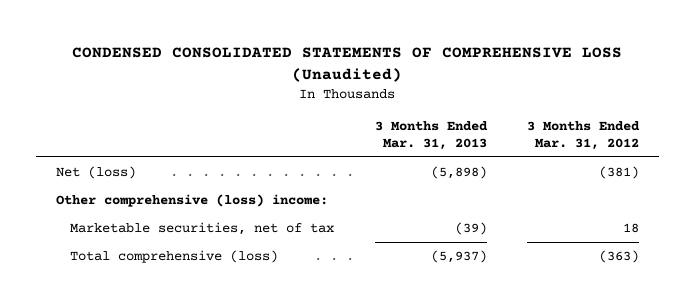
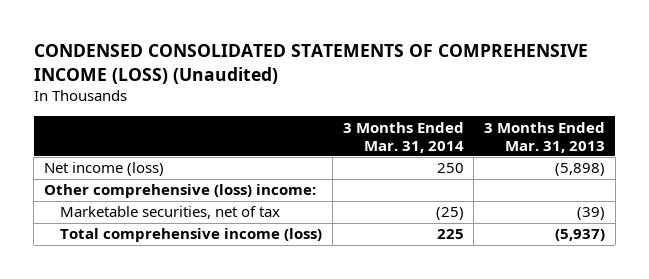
- CONDENSED CONSOLIDATED STATEMENTS OF COMPREHENSIVE LOSS (Unaudited)
+ CONDENSED CONSOLIDATED STATEMENTS OF COMPREHENSIVE INCOME (LOSS) (Unaudited)
- | 3 Months Ended Mar. 31, 2013 | 3 Months Ended Mar. 31, 2012
+ | 3 Months Ended Mar. 31, 2014 | 3 Months Ended Mar. 31, 2013
- Net (loss) | (5,898) | (381)
+ Net income (loss) | 250 | (5,898)
- Total comprehensive (loss) | (5,937) | (363)
+ Total comprehensive income (loss) | 225 | (5,937)

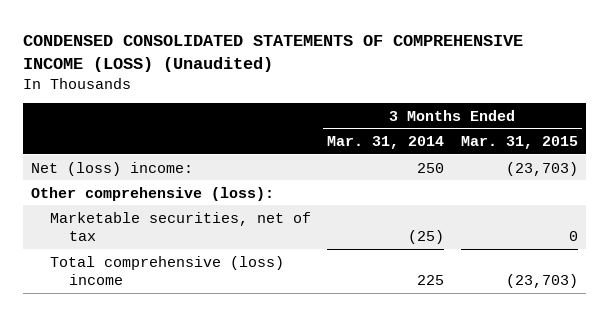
- | 3 Months Ended Mar. 31, 2014 | 3 Months Ended Mar. 31, 2013
+ | 3 Months Ended Mar. 31, 2014 | 3 Months Ended Mar. 31, 2015
- Net income (loss) | 250 | (5,898)
- Other comprehensive (loss) income:
+ Net (loss) income: | 250 | (23,703)
+ Other comprehensive (loss):
- Total comprehensive income (loss) | 225 | (5,937)
+ Total comprehensive (loss) income | 225 | (23,703)

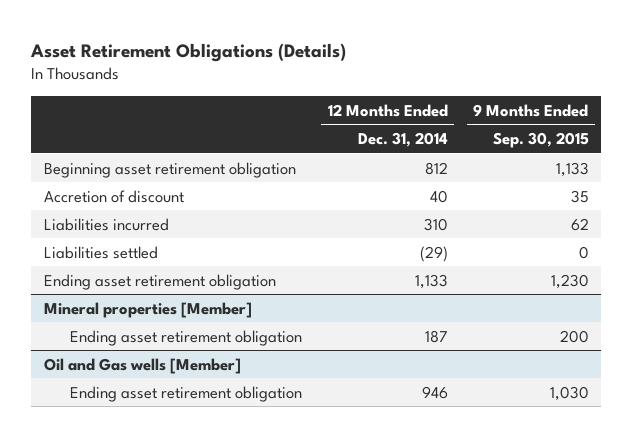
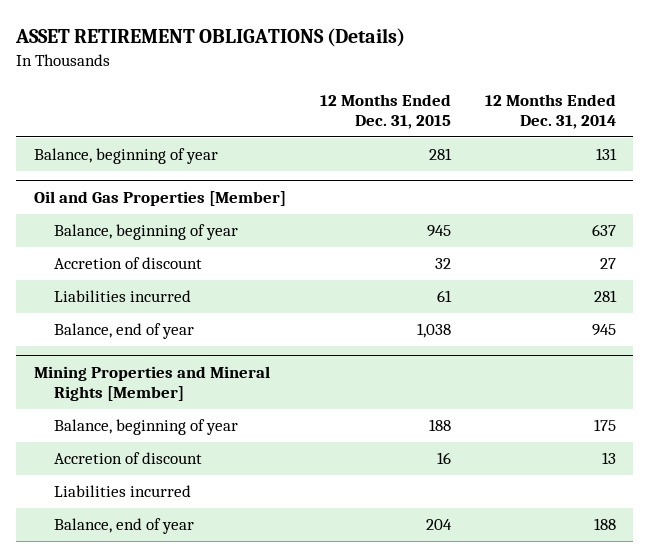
- Asset Retirement Obligations (Details)
+ ASSET RETIREMENT OBLIGATIONS (Details)
- | 12 Months Ended Dec. 31, 2014 | 9 Months Ended Sep. 30, 2015
+ | 12 Months Ended Dec. 31, 2015 | 12 Months Ended Dec. 31, 2014
- Beginning asset retirement obligation | 812 | 1,133
- Accretion of discount | 40 | 35
- Liabilities incurred | 310 | 62
- Liabilities settled | (29) | 0
- Ending asset retirement obligation | 1,133 | 1,230
- Mineral properties [Member]
- Ending asset retirement obligation | 187 | 200
- Oil and Gas wells [Member]
- Ending asset retirement obligation | 946 | 1,030
+ Balance, beginning of year | 281 | 131
+ Oil and Gas Properties [Member]
+ Balance, beginning of year | 945 | 637
+ Accretion of discount | 32 | 27
+ Liabilities incurred | 61 | 281
+ Balance, end of year | 1,038 | 945
+ Mining Properties and Mineral Rights [Member]
+ Balance, beginning of year | 188 | 175
+ Accretion of discount | 16 | 13
+ Liabilities incurred
+ Balance, end of year | 204 | 188

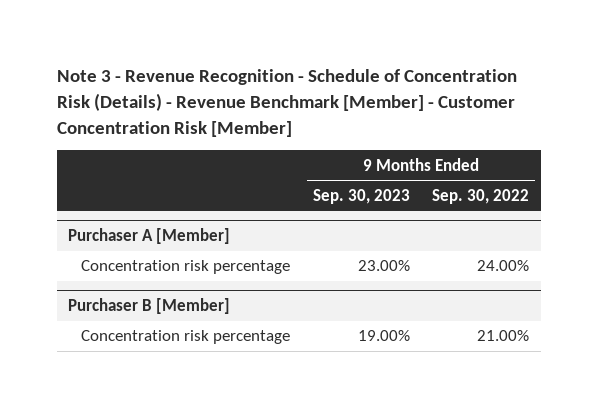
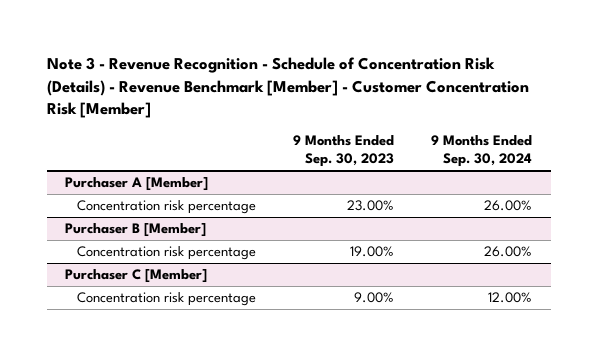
- | 9 Months Ended Sep. 30, 2023 | 9 Months Ended Sep. 30, 2022
+ | 9 Months Ended Sep. 30, 2023 | 9 Months Ended Sep. 30, 2024
+ Purchaser C [Member]
+ Concentration risk percentage | 9.00% | 12.00%

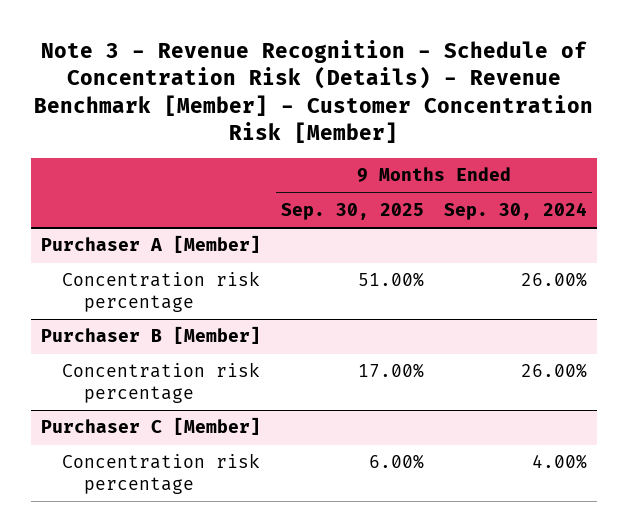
- | 9 Months Ended Sep. 30, 2023 | 9 Months Ended Sep. 30, 2024
+ | 9 Months Ended Sep. 30, 2025 | 9 Months Ended Sep. 30, 2024
@ Purchaser C [Member]
- Concentration risk percentage | 9.00% | 12.00%
+ Concentration risk percentage | 6.00% | 4.00%

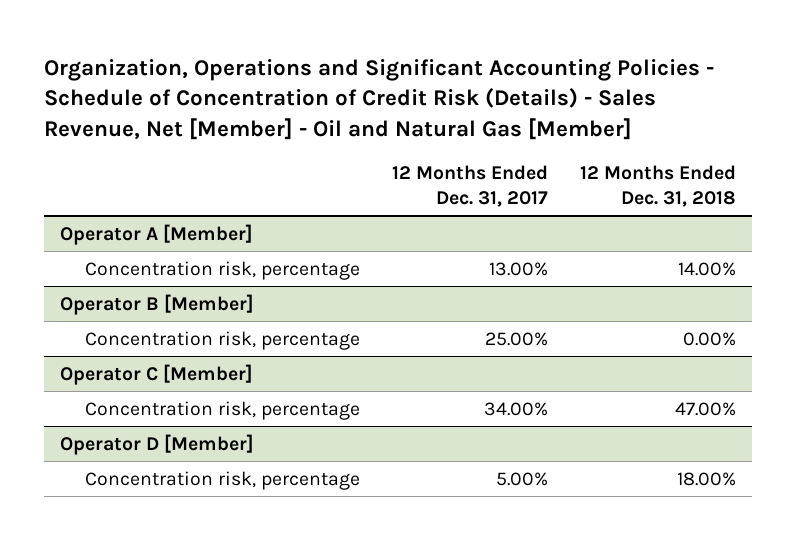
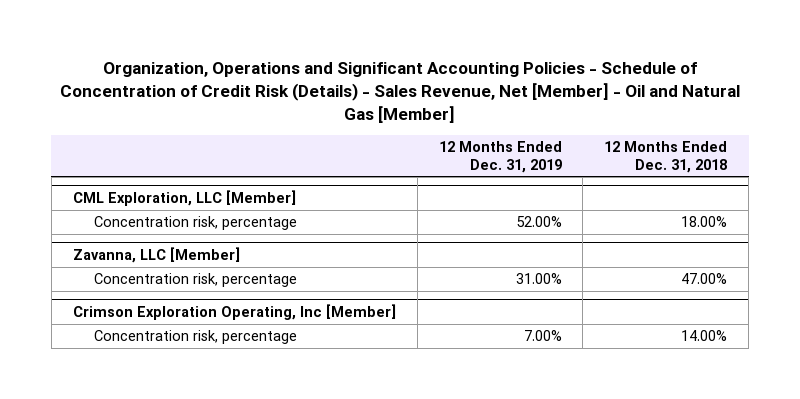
- | 12 Months Ended Dec. 31, 2017 | 12 Months Ended Dec. 31, 2018
+ | 12 Months Ended Dec. 31, 2019 | 12 Months Ended Dec. 31, 2018
- Operator A [Member]
- Concentration risk, percentage | 13.00% | 14.00%
- Operator B [Member]
- Concentration risk, percentage | 25.00% | 0.00%
- Operator C [Member]
- Concentration risk, percentage | 34.00% | 47.00%
- Operator D [Member]
+ CML Exploration, LLC [Member]
+ Zavanna, LLC [Member]
+ Concentration risk, percentage | 31.00% | 47.00%
+ Crimson Exploration Operating, Inc [Member]
+ Concentration risk, percentage | 7.00% | 14.00%

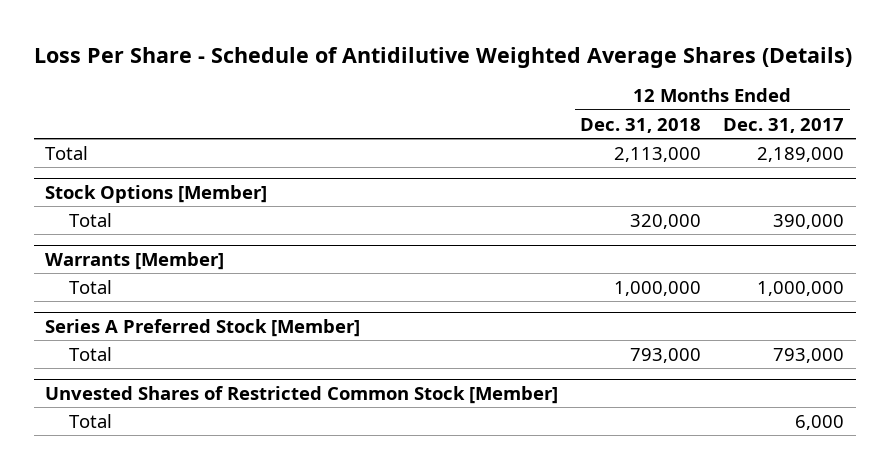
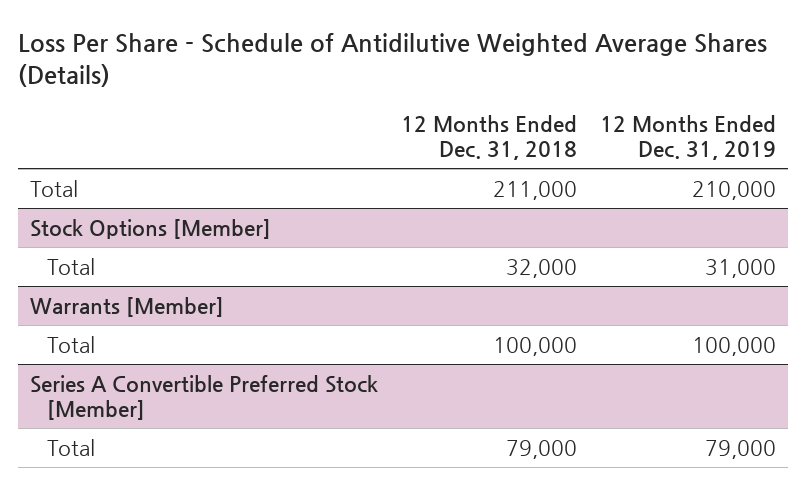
- | 12 Months Ended Dec. 31, 2018 | 12 Months Ended Dec. 31, 2017
+ | 12 Months Ended Dec. 31, 2018 | 12 Months Ended Dec. 31, 2019
- Total | 2,113,000 | 2,189,000
+ Total | 211,000 | 210,000
@ Stock Options [Member]
- Total | 320,000 | 390,000
+ Total | 32,000 | 31,000
@ Warrants [Member]
- Total | 1,000,000 | 1,000,000
- Series A Preferred Stock [Member]
- Total | 793,000 | 793,000
- Unvested Shares of Restricted Common Stock [Member]
- Total | | 6,000
@ Warrants [Member]
+ Total | 100,000 | 100,000
+ Series A Convertible Preferred Stock [Member]
+ Total | 79,000 | 79,000

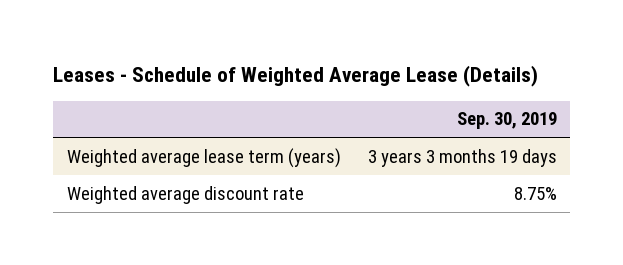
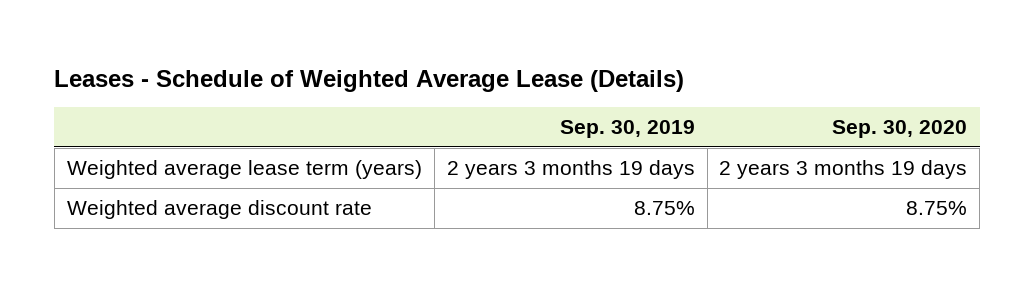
- | Sep. 30, 2019
+ | Sep. 30, 2019 | Sep. 30, 2020
- Weighted average lease term (years) | 3 years 3 months 19 days
+ Weighted average lease term (years) | 2 years 3 months 19 days | 2 years 3 months 19 days

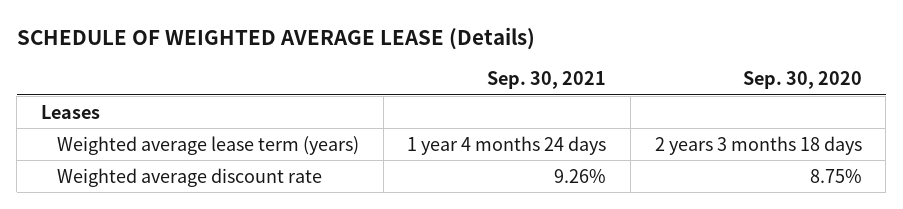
- Leases - Schedule of Weighted Average Lease (Details)
+ SCHEDULE OF WEIGHTED AVERAGE LEASE (Details)
- | Sep. 30, 2019 | Sep. 30, 2020
+ | Sep. 30, 2021 | Sep. 30, 2020
- Weighted average lease term (years) | 2 years 3 months 19 days | 2 years 3 months 19 days
+ Leases
+ Weighted average lease term (years) | 1 year 4 months 24 days | 2 years 3 months 18 days

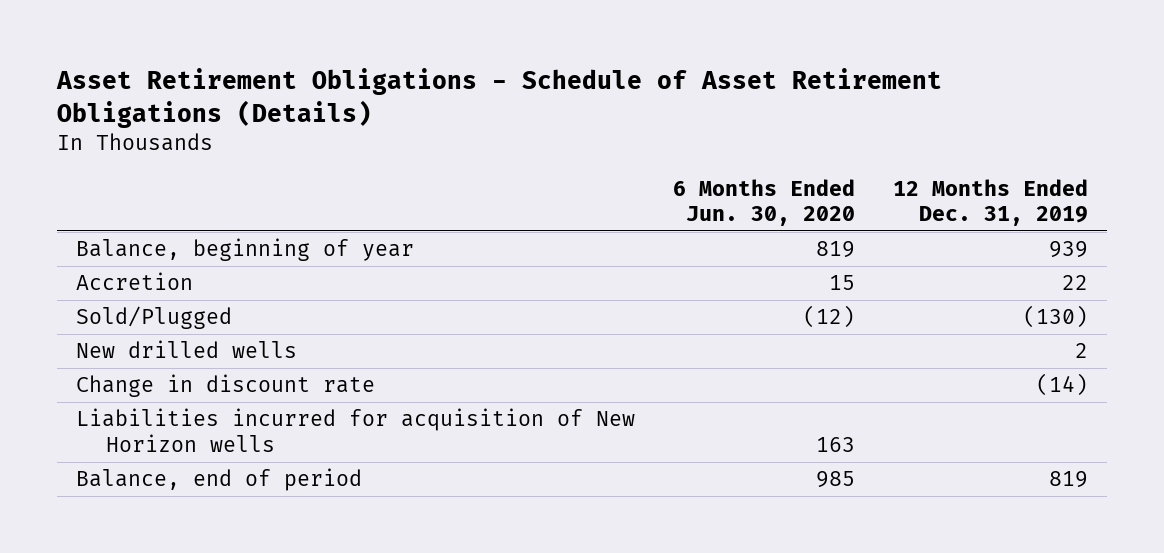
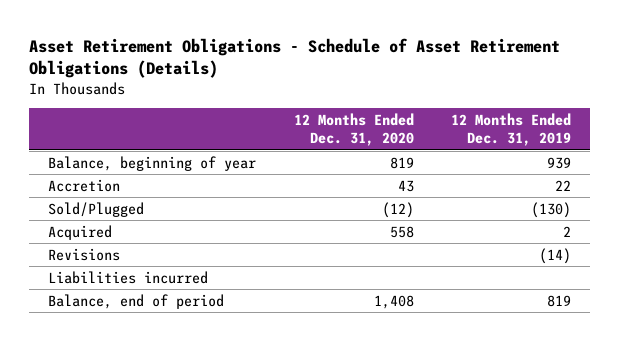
- | 6 Months Ended Jun. 30, 2020 | 12 Months Ended Dec. 31, 2019
+ | 12 Months Ended Dec. 31, 2020 | 12 Months Ended Dec. 31, 2019
- New drilled wells | | 2
- Change in discount rate | | (14)
- Liabilities incurred for acquisition of New Horizon wells | 163 |
+ Acquired | 558 | 2
+ Revisions | | (14)
+ Liabilities incurred

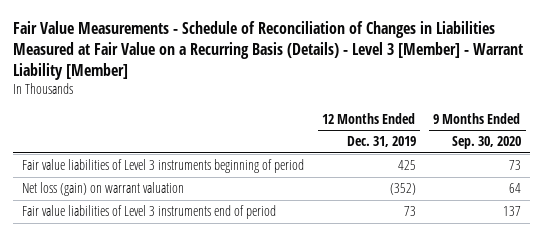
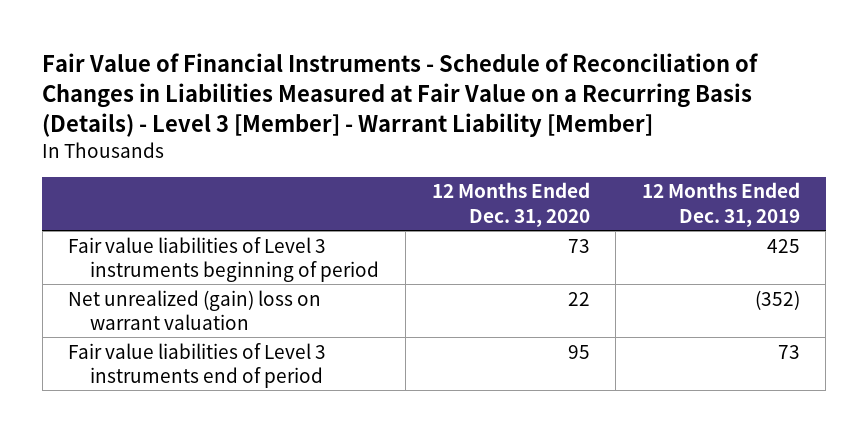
- Fair Value Measurements - Schedule of Reconciliation of Changes in Liabilities Measured at Fair Value on a Recurring Basis (Details) - Level 3 [Member] - Warrant Liability [Member]
+ Fair Value of Financial Instruments - Schedule of Reconciliation of Changes in Liabilities Measured at Fair Value on a Recurring Basis (Details) - Level 3 [Member] - Warrant Liability [Member]
- | 12 Months Ended Dec. 31, 2019 | 9 Months Ended Sep. 30, 2020
+ | 12 Months Ended Dec. 31, 2020 | 12 Months Ended Dec. 31, 2019
- Net loss (gain) on warrant valuation | (352) | 64
+ Net unrealized (gain) loss on warrant valuation | 22 | (352)

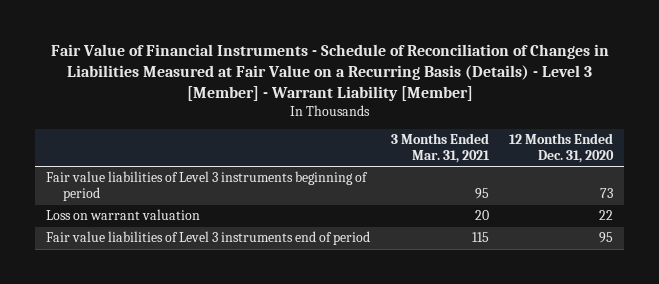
- | 12 Months Ended Dec. 31, 2020 | 12 Months Ended Dec. 31, 2019
+ | 3 Months Ended Mar. 31, 2021 | 12 Months Ended Dec. 31, 2020
- Net unrealized (gain) loss on warrant valuation | 22 | (352)
+ Loss on warrant valuation | 20 | 22

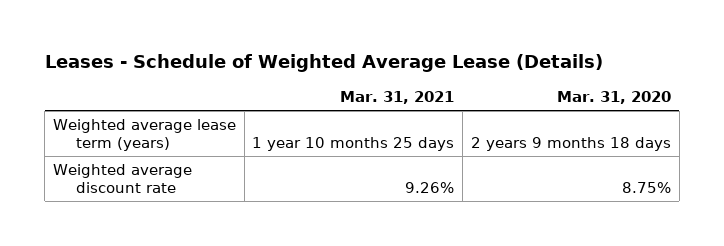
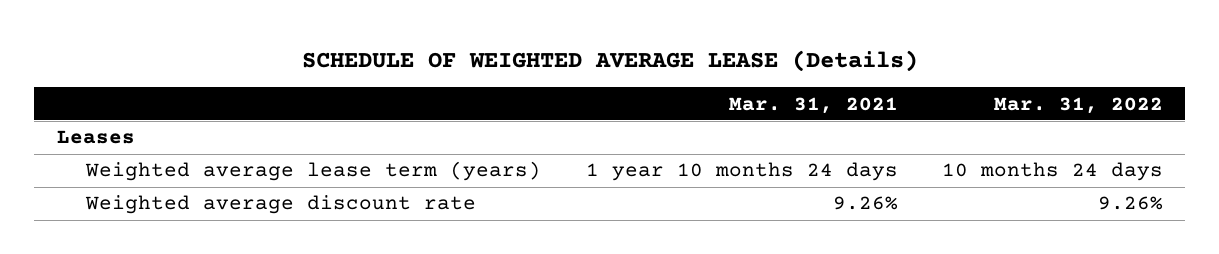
- Leases - Schedule of Weighted Average Lease (Details)
+ SCHEDULE OF WEIGHTED AVERAGE LEASE (Details)
- | Mar. 31, 2021 | Mar. 31, 2020
+ | Mar. 31, 2021 | Mar. 31, 2022
- Weighted average lease term (years) | 1 year 10 months 25 days | 2 years 9 months 18 days
+ Leases
+ Weighted average lease term (years) | 1 year 10 months 24 days | 10 months 24 days

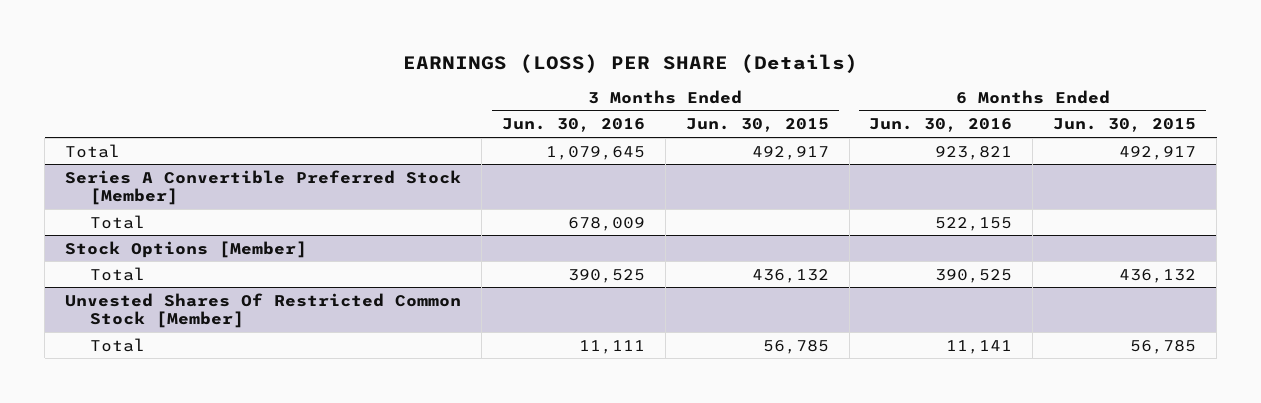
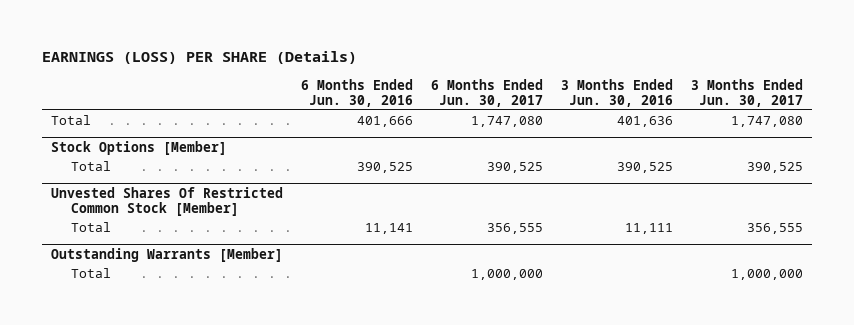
- | 3 Months Ended Jun. 30, 2016 | 3 Months Ended Jun. 30, 2015 | 6 Months Ended Jun. 30, 2016 | 6 Months Ended Jun. 30, 2015
+ | 6 Months Ended Jun. 30, 2016 | 6 Months Ended Jun. 30, 2017 | 3 Months Ended Jun. 30, 2016 | 3 Months Ended Jun. 30, 2017
- Total | 1,079,645 | 492,917 | 923,821 | 492,917
- Series A Convertible Preferred Stock [Member]
- Total | 678,009 | | 522,155 |
+ Total | 401,666 | 1,747,080 | 401,636 | 1,747,080
+ Outstanding Warrants [Member]
+ Total | | 1,000,000 | | 1,000,000

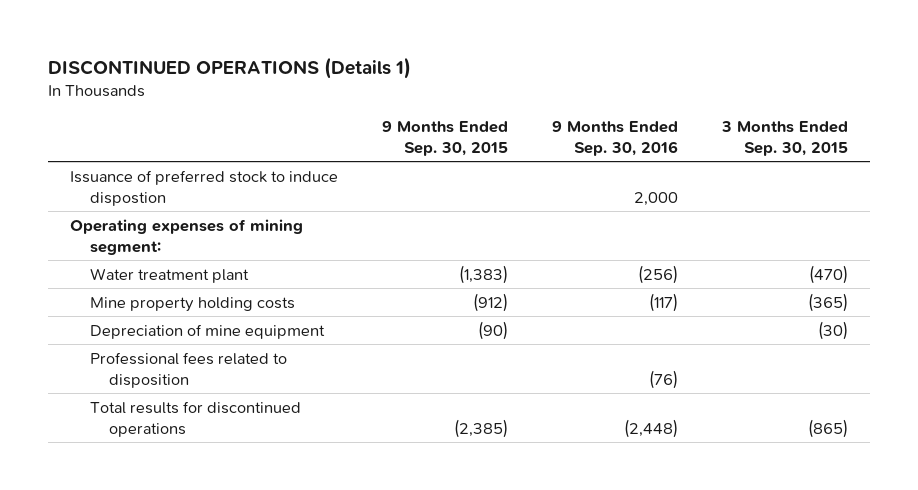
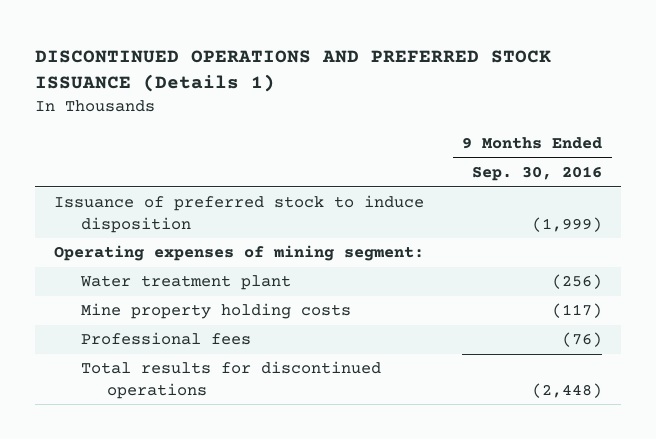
- DISCONTINUED OPERATIONS (Details 1)
+ DISCONTINUED OPERATIONS AND PREFERRED STOCK ISSUANCE (Details 1)
- | 9 Months Ended Sep. 30, 2015 | 9 Months Ended Sep. 30, 2016 | 3 Months Ended Sep. 30, 2015
+ | 9 Months Ended Sep. 30, 2016
- Issuance of preferred stock to induce dispostion | | 2,000 |
+ Issuance of preferred stock to induce disposition | (1,999)
- Depreciation of mine equipment | (90) | | (30)
- Professional fees related to disposition | | (76) |
+ Professional fees | (76)

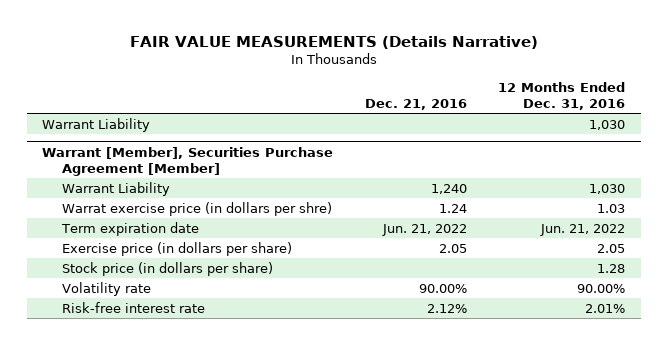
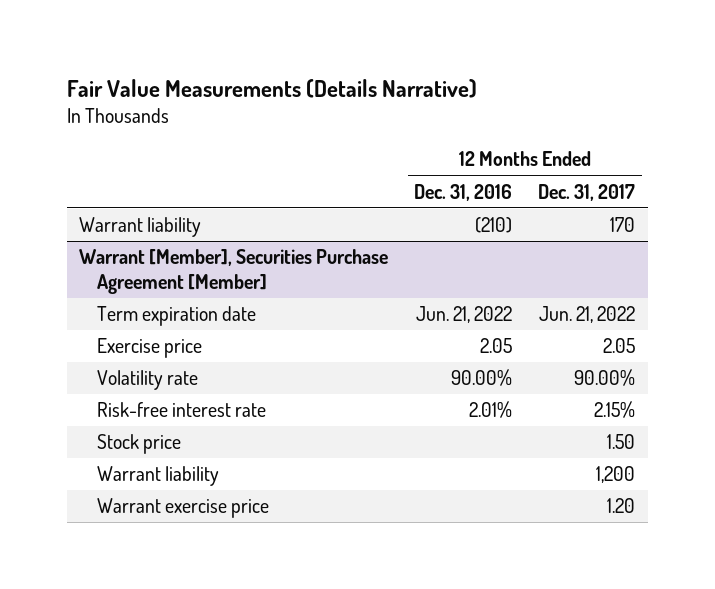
- FAIR VALUE MEASUREMENTS (Details Narrative)
+ Fair Value Measurements (Details Narrative)
- | Dec. 21, 2016 | 12 Months Ended Dec. 31, 2016
+ | 12 Months Ended Dec. 31, 2016 | 12 Months Ended Dec. 31, 2017
- Warrant Liability | | 1,030
+ Warrant liability | (210) | 170
@ Warrant [Member], Securities Purchase Agreement [Member]
- Warrant Liability | 1,240 | 1,030
- Warrat exercise price (in dollars per shre) | 1.24 | 1.03
- Exercise price (in dollars per share) | 2.05 | 2.05
- Stock price (in dollars per share) | | 1.28
+ Exercise price | 2.05 | 2.05
+ Stock price | | 1.50
+ Warrant liability | | 1,200
+ Warrant exercise price | | 1.20

